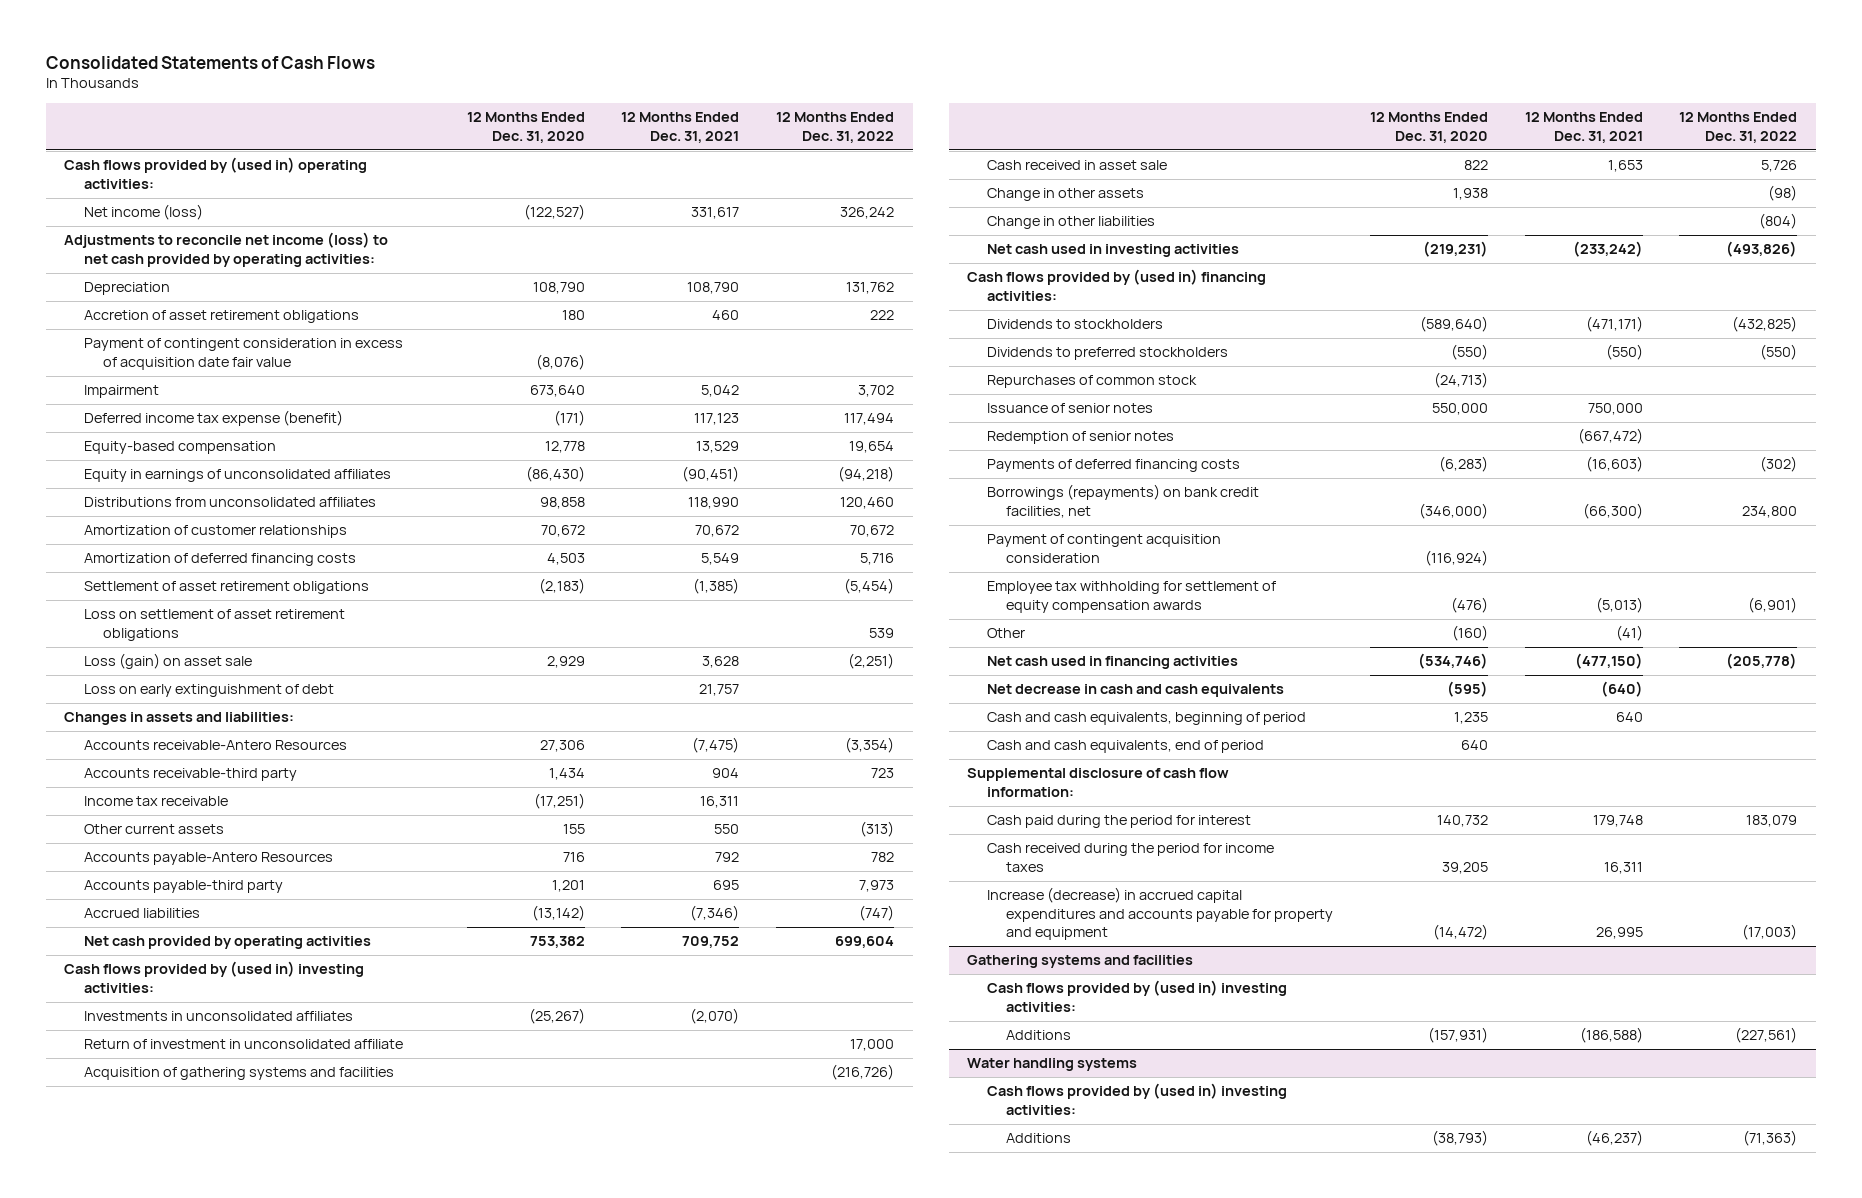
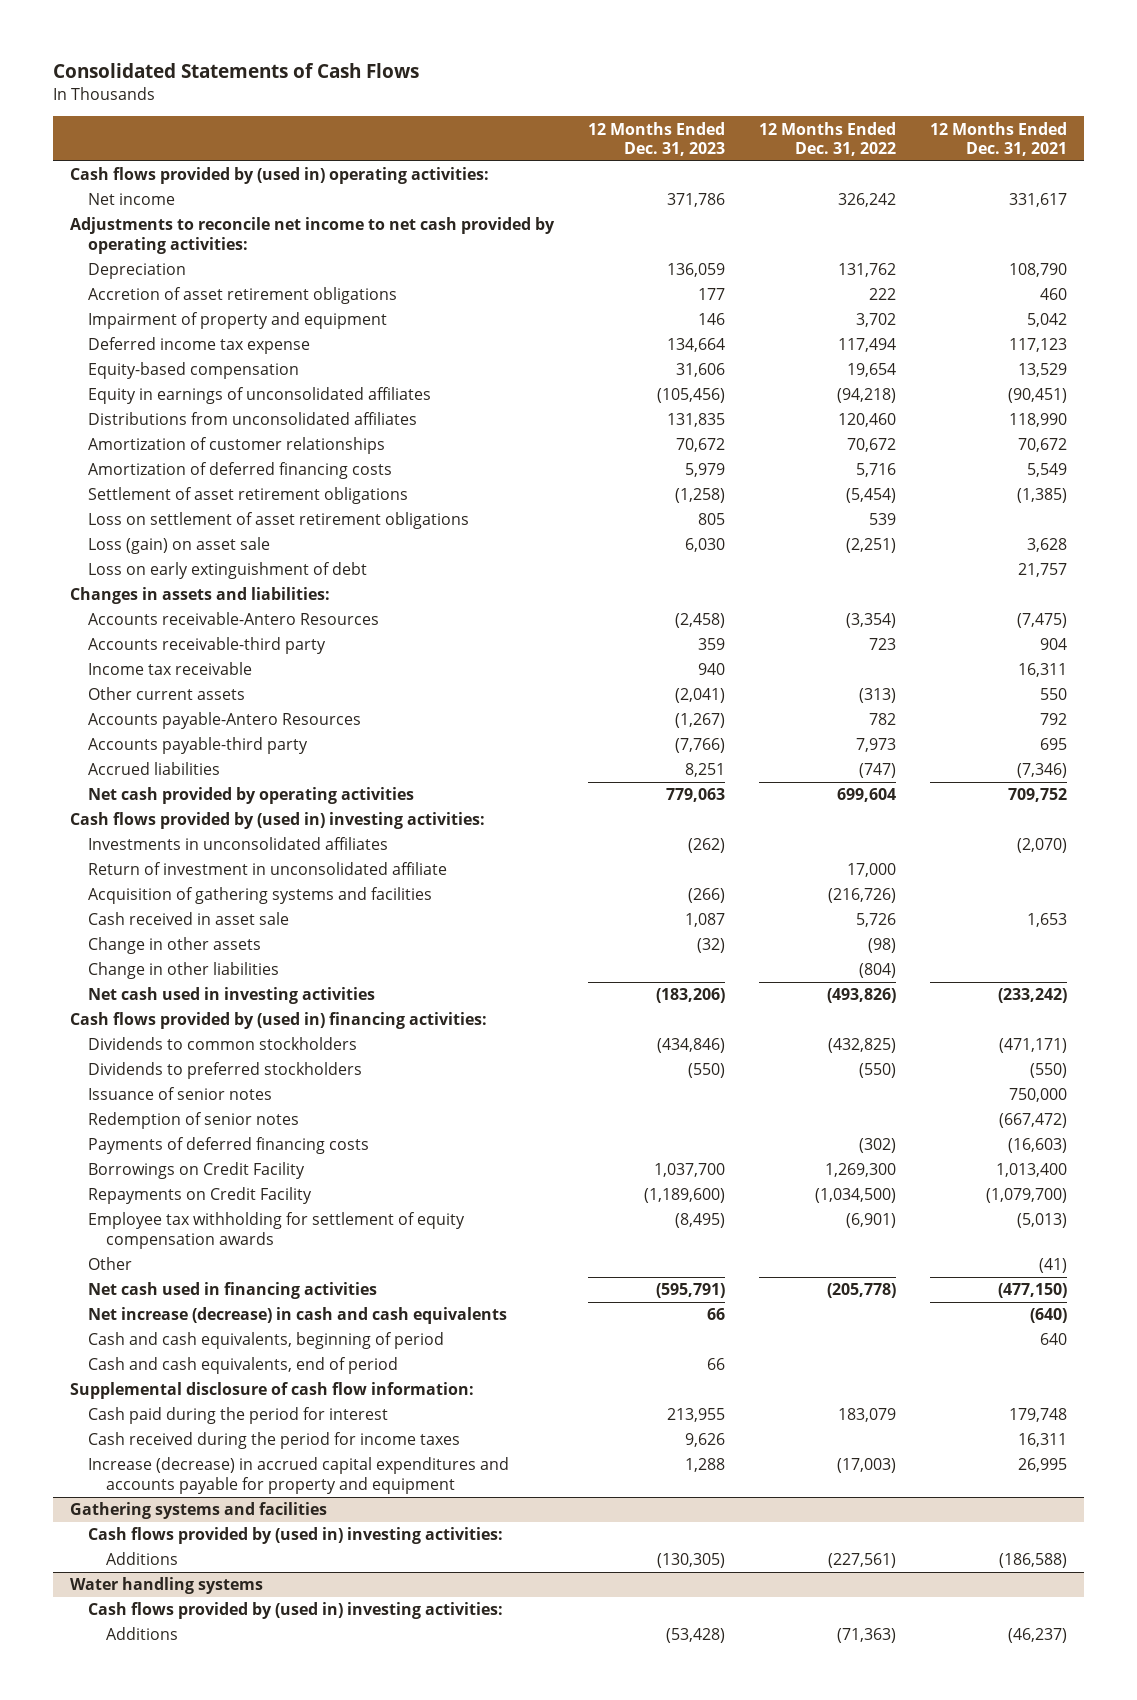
- | 12 Months Ended Dec. 31, 2020 | 12 Months Ended Dec. 31, 2021 | 12 Months Ended Dec. 31, 2022
+ | 12 Months Ended Dec. 31, 2023 | 12 Months Ended Dec. 31, 2022 | 12 Months Ended Dec. 31, 2021
- Net income (loss) | (122,527) | 331,617 | 326,242
- Adjustments to reconcile net income (loss) to net cash provided by operating activities:
+ Net income | 371,786 | 326,242 | 331,617
+ Adjustments to reconcile net income to net cash provided by operating activities:
- Payment of contingent consideration in excess of acquisition date fair value | (8,076) | |
- Impairment | 673,640 | 5,042 | 3,702
- Deferred income tax expense (benefit) | (171) | 117,123 | 117,494
+ Impairment of property and equipment | 146 | 3,702 | 5,042
+ Deferred income tax expense | 134,664 | 117,494 | 117,123
- Dividends to stockholders | (589,640) | (471,171) | (432,825)
+ Dividends to common stockholders | (434,846) | (432,825) | (471,171)
- Repurchases of common stock | (24,713) | |
- Borrowings (repayments) on bank credit facilities, net | (346,000) | (66,300) | 234,800
- Payment of contingent acquisition consideration | (116,924) | |
+ Borrowings on Credit Facility | 1,037,700 | 1,269,300 | 1,013,400
+ Repayments on Credit Facility | (1,189,600) | (1,034,500) | (1,079,700)
- Net decrease in cash and cash equivalents | (595) | (640) |
+ Net increase (decrease) in cash and cash equivalents | 66 | | (640)

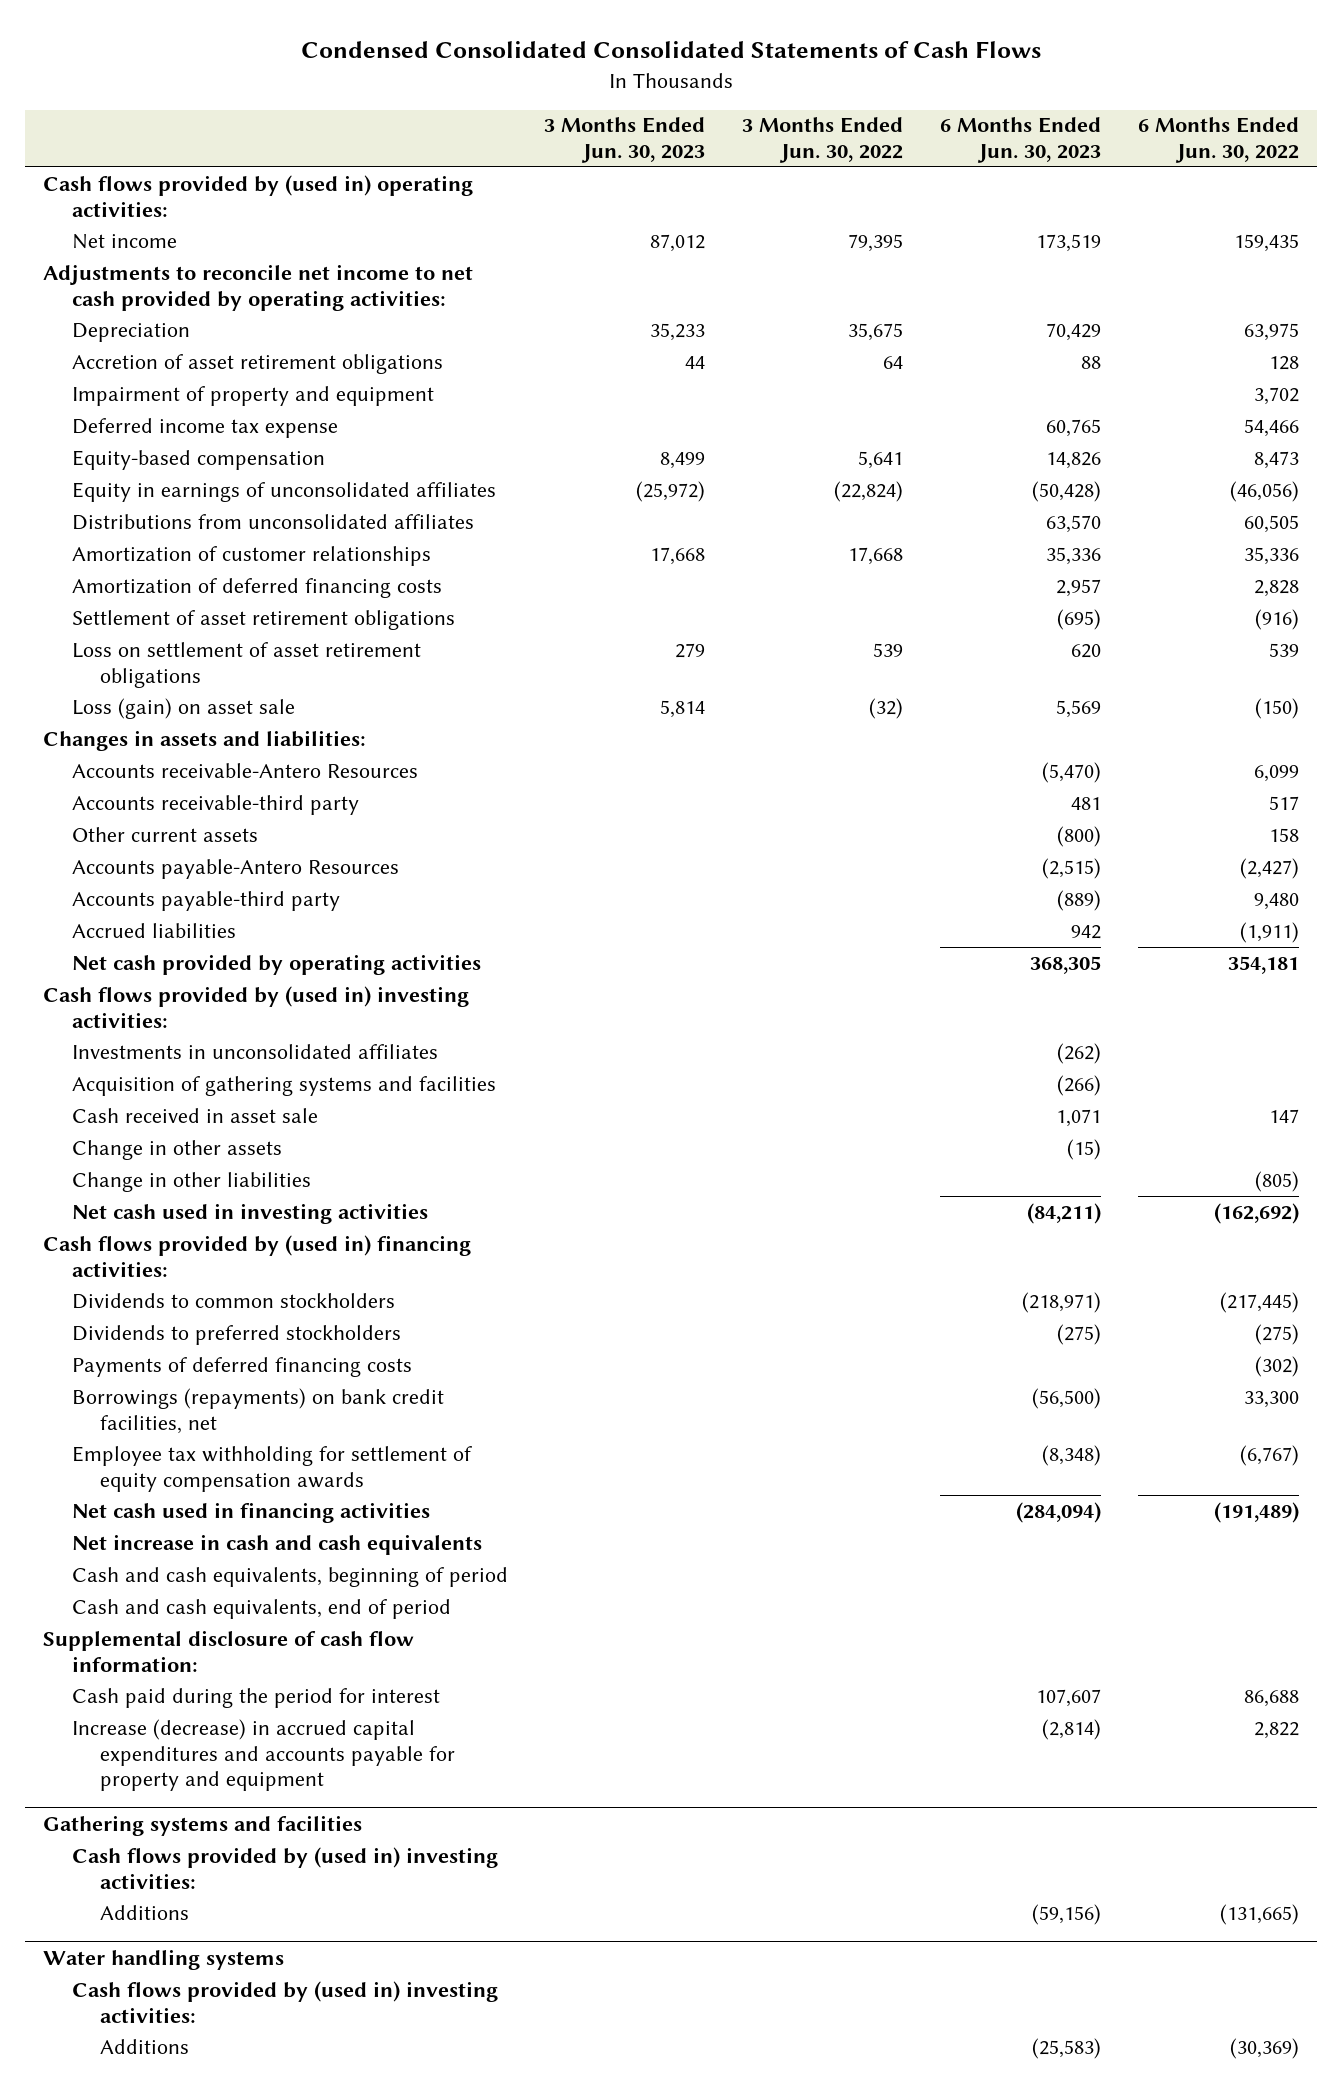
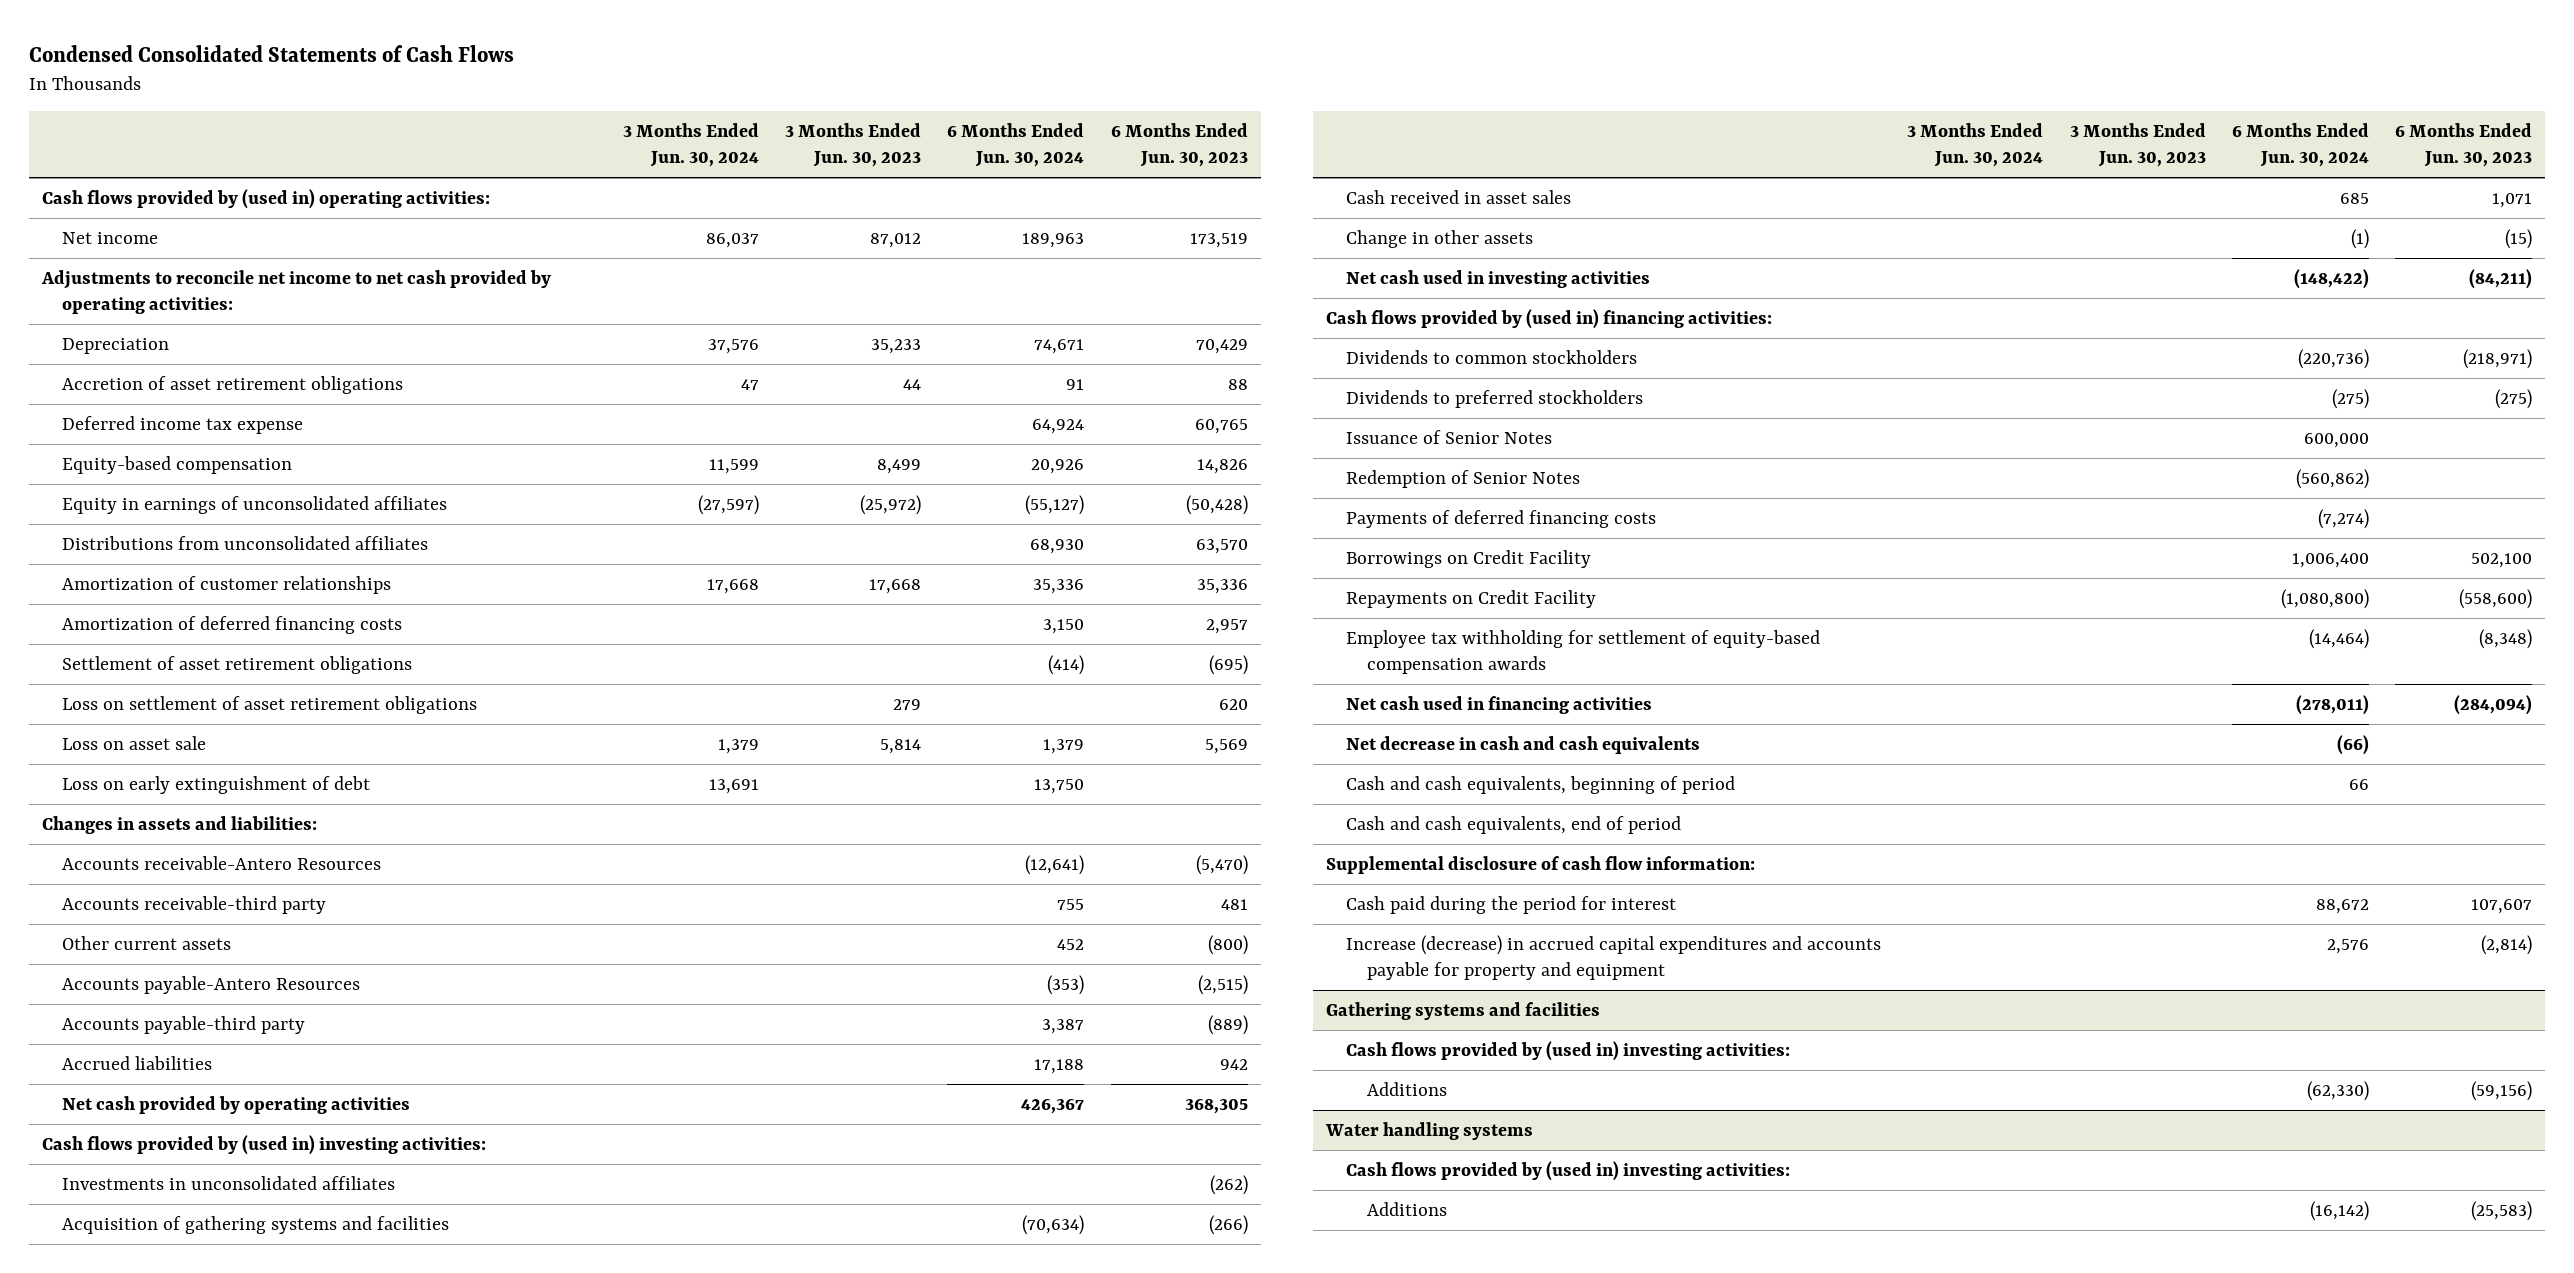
- Condensed Consolidated Consolidated Statements of Cash Flows
+ Condensed Consolidated Statements of Cash Flows
- | 3 Months Ended Jun. 30, 2023 | 3 Months Ended Jun. 30, 2022 | 6 Months Ended Jun. 30, 2023 | 6 Months Ended Jun. 30, 2022
+ | 3 Months Ended Jun. 30, 2024 | 3 Months Ended Jun. 30, 2023 | 6 Months Ended Jun. 30, 2024 | 6 Months Ended Jun. 30, 2023
- Impairment of property and equipment | | | | 3,702
- Loss (gain) on asset sale | 5,814 | (32) | 5,569 | (150)
+ Loss on asset sale | 1,379 | 5,814 | 1,379 | 5,569
+ Loss on early extinguishment of debt | 13,691 | | 13,750 |
- Cash received in asset sale | | | 1,071 | 147
+ Cash received in asset sales | | | 685 | 1,071
- Change in other liabilities | | | | (805)
+ Issuance of Senior Notes | | | 600,000 |
+ Redemption of Senior Notes | | | (560,862) |
- Borrowings (repayments) on bank credit facilities, net | | | (56,500) | 33,300
- Employee tax withholding for settlement of equity compensation awards | | | (8,348) | (6,767)
+ Borrowings on Credit Facility | | | 1,006,400 | 502,100
+ Repayments on Credit Facility | | | (1,080,800) | (558,600)
+ Employee tax withholding for settlement of equity-based compensation awards | | | (14,464) | (8,348)
- Net increase in cash and cash equivalents
+ Net decrease in cash and cash equivalents | | | (66) |

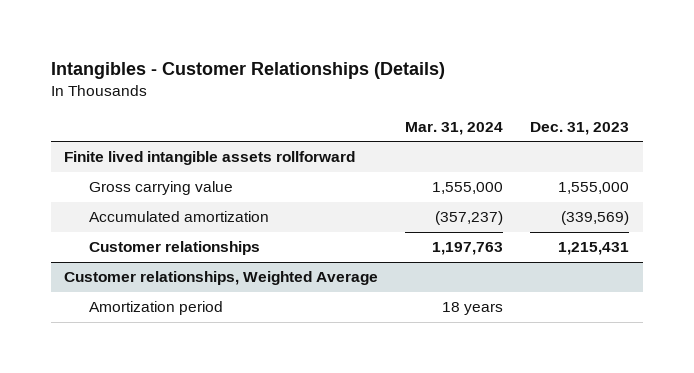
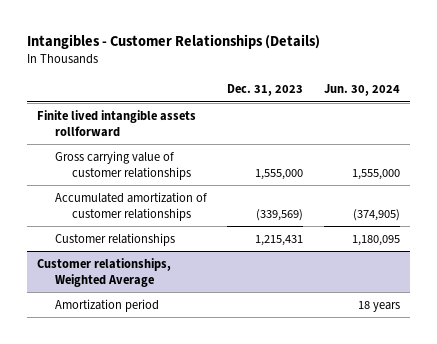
- | Mar. 31, 2024 | Dec. 31, 2023
+ | Dec. 31, 2023 | Jun. 30, 2024
- Gross carrying value | 1,555,000 | 1,555,000
- Accumulated amortization | (357,237) | (339,569)
+ Gross carrying value of customer relationships | 1,555,000 | 1,555,000
+ Accumulated amortization of customer relationships | (339,569) | (374,905)

